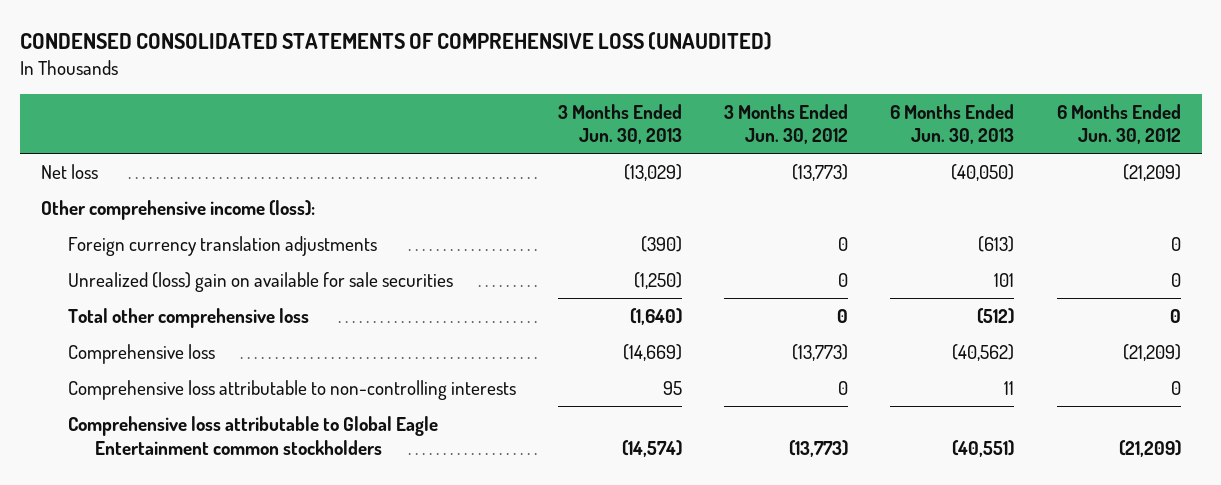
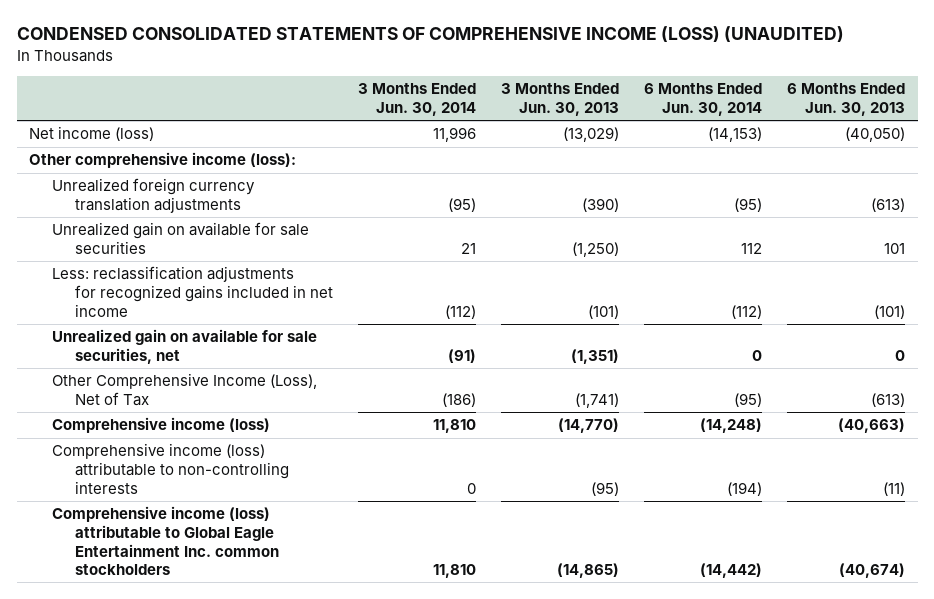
- CONDENSED CONSOLIDATED STATEMENTS OF COMPREHENSIVE LOSS (UNAUDITED)
+ CONDENSED CONSOLIDATED STATEMENTS OF COMPREHENSIVE INCOME (LOSS) (UNAUDITED)
- | 3 Months Ended Jun. 30, 2013 | 3 Months Ended Jun. 30, 2012 | 6 Months Ended Jun. 30, 2013 | 6 Months Ended Jun. 30, 2012
+ | 3 Months Ended Jun. 30, 2014 | 3 Months Ended Jun. 30, 2013 | 6 Months Ended Jun. 30, 2014 | 6 Months Ended Jun. 30, 2013
- Net loss | (13,029) | (13,773) | (40,050) | (21,209)
+ Net income (loss) | 11,996 | (13,029) | (14,153) | (40,050)
- Foreign currency translation adjustments | (390) | 0 | (613) | 0
- Unrealized (loss) gain on available for sale securities | (1,250) | 0 | 101 | 0
- Total other comprehensive loss | (1,640) | 0 | (512) | 0
- Comprehensive loss | (14,669) | (13,773) | (40,562) | (21,209)
- Comprehensive loss attributable to non-controlling interests | 95 | 0 | 11 | 0
- Comprehensive loss attributable to Global Eagle Entertainment common stockholders | (14,574) | (13,773) | (40,551) | (21,209)
+ Unrealized foreign currency translation adjustments | (95) | (390) | (95) | (613)
+ Unrealized gain on available for sale securities | 21 | (1,250) | 112 | 101
+ Less: reclassification adjustments for recognized gains included in net income | (112) | (101) | (112) | (101)
+ Unrealized gain on available for sale securities, net | (91) | (1,351) | 0 | 0
+ Other Comprehensive Income (Loss), Net of Tax | (186) | (1,741) | (95) | (613)
+ Comprehensive income (loss) | 11,810 | (14,770) | (14,248) | (40,663)
+ Comprehensive income (loss) attributable to non-controlling interests | 0 | (95) | (194) | (11)
+ Comprehensive income (loss) attributable to Global Eagle Entertainment Inc. common stockholders | 11,810 | (14,865) | (14,442) | (40,674)

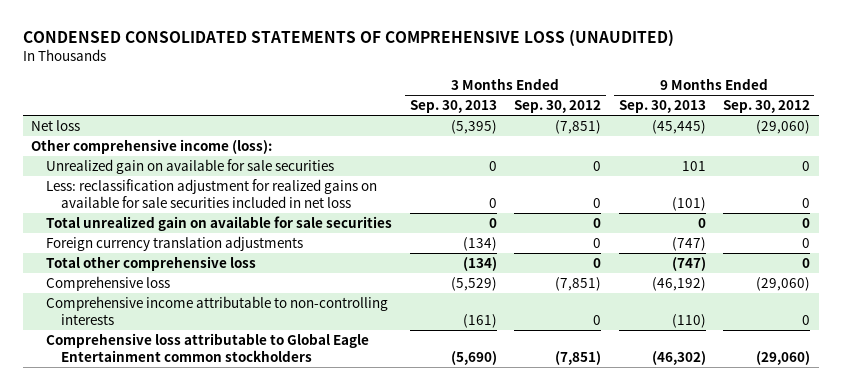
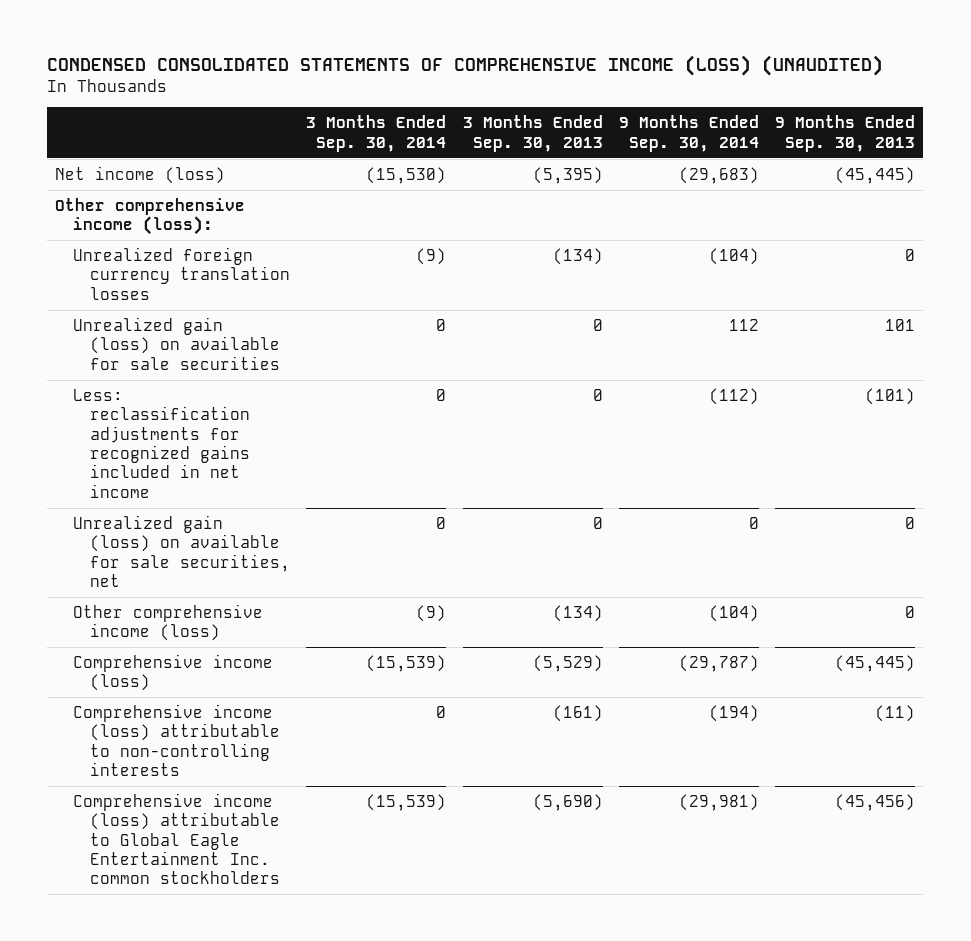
- CONDENSED CONSOLIDATED STATEMENTS OF COMPREHENSIVE LOSS (UNAUDITED)
+ CONDENSED CONSOLIDATED STATEMENTS OF COMPREHENSIVE INCOME (LOSS) (UNAUDITED)
- | 3 Months Ended Sep. 30, 2013 | 3 Months Ended Sep. 30, 2012 | 9 Months Ended Sep. 30, 2013 | 9 Months Ended Sep. 30, 2012
+ | 3 Months Ended Sep. 30, 2014 | 3 Months Ended Sep. 30, 2013 | 9 Months Ended Sep. 30, 2014 | 9 Months Ended Sep. 30, 2013
- Net loss | (5,395) | (7,851) | (45,445) | (29,060)
+ Net income (loss) | (15,530) | (5,395) | (29,683) | (45,445)
- Unrealized gain on available for sale securities | 0 | 0 | 101 | 0
- Less: reclassification adjustment for realized gains on available for sale securities included in net loss | 0 | 0 | (101) | 0
- Total unrealized gain on available for sale securities | 0 | 0 | 0 | 0
- Foreign currency translation adjustments | (134) | 0 | (747) | 0
- Total other comprehensive loss | (134) | 0 | (747) | 0
- Comprehensive loss | (5,529) | (7,851) | (46,192) | (29,060)
- Comprehensive income attributable to non-controlling interests | (161) | 0 | (110) | 0
- Comprehensive loss attributable to Global Eagle Entertainment common stockholders | (5,690) | (7,851) | (46,302) | (29,060)
+ Unrealized foreign currency translation losses | (9) | (134) | (104) | 0
+ Unrealized gain (loss) on available for sale securities | 0 | 0 | 112 | 101
+ Less: reclassification adjustments for recognized gains included in net income | 0 | 0 | (112) | (101)
+ Unrealized gain (loss) on available for sale securities, net | 0 | 0 | 0 | 0
+ Other comprehensive income (loss) | (9) | (134) | (104) | 0
+ Comprehensive income (loss) | (15,539) | (5,529) | (29,787) | (45,445)
+ Comprehensive income (loss) attributable to non-controlling interests | 0 | (161) | (194) | (11)
+ Comprehensive income (loss) attributable to Global Eagle Entertainment Inc. common stockholders | (15,539) | (5,690) | (29,981) | (45,456)

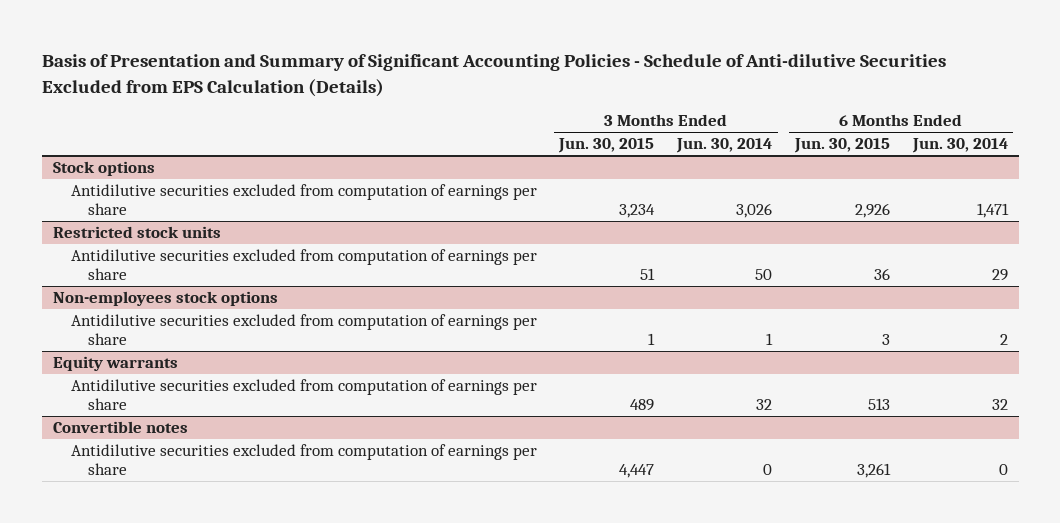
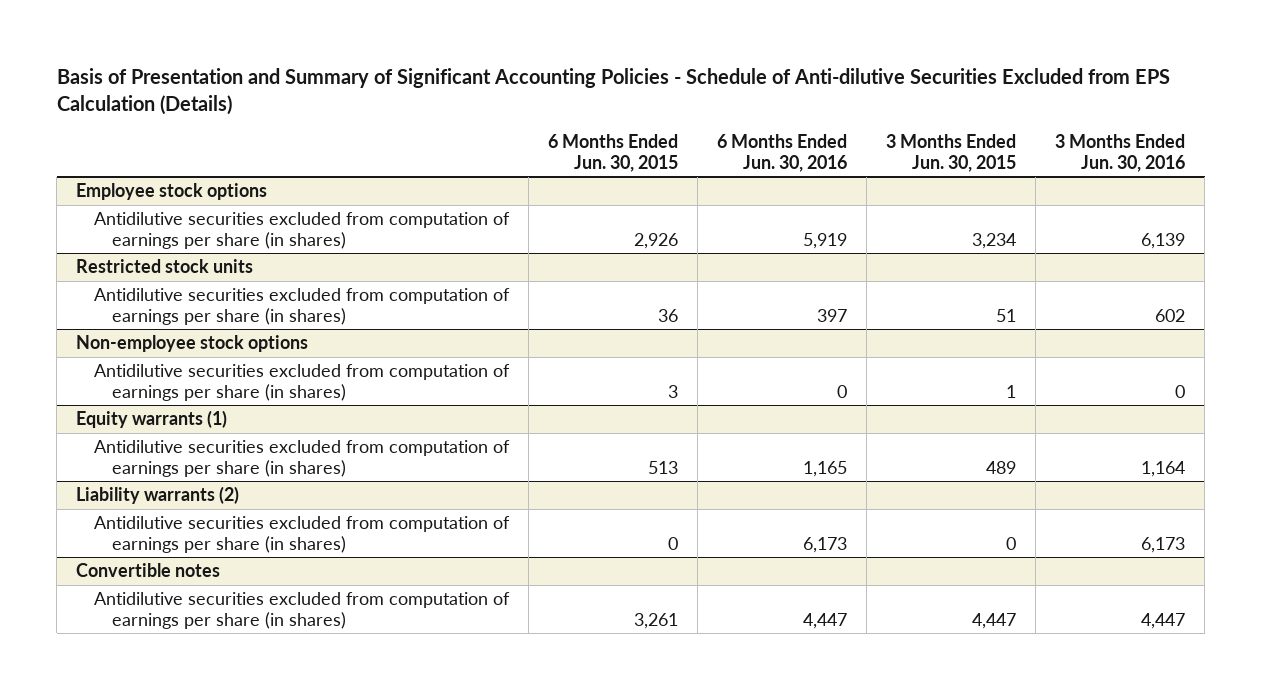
- | 3 Months Ended Jun. 30, 2015 | 3 Months Ended Jun. 30, 2014 | 6 Months Ended Jun. 30, 2015 | 6 Months Ended Jun. 30, 2014
+ | 6 Months Ended Jun. 30, 2015 | 6 Months Ended Jun. 30, 2016 | 3 Months Ended Jun. 30, 2015 | 3 Months Ended Jun. 30, 2016
- Stock options
- Antidilutive securities excluded from computation of earnings per share | 3,234 | 3,026 | 2,926 | 1,471
+ Employee stock options
+ Antidilutive securities excluded from computation of earnings per share (in shares) | 2,926 | 5,919 | 3,234 | 6,139
@ Restricted stock units
- Antidilutive securities excluded from computation of earnings per share | 51 | 50 | 36 | 29
- Non-employees stock options
- Antidilutive securities excluded from computation of earnings per share | 1 | 1 | 3 | 2
- Equity warrants
- Antidilutive securities excluded from computation of earnings per share | 489 | 32 | 513 | 32
@ Restricted stock units
+ Antidilutive securities excluded from computation of earnings per share (in shares) | 36 | 397 | 51 | 602
+ Non-employee stock options
+ Antidilutive securities excluded from computation of earnings per share (in shares) | 3 | 0 | 1 | 0
+ Equity warrants (1)
+ Antidilutive securities excluded from computation of earnings per share (in shares) | 513 | 1,165 | 489 | 1,164
+ Liability warrants (2)
+ Antidilutive securities excluded from computation of earnings per share (in shares) | 0 | 6,173 | 0 | 6,173
@ Convertible notes
- Antidilutive securities excluded from computation of earnings per share | 4,447 | 0 | 3,261 | 0
+ Antidilutive securities excluded from computation of earnings per share (in shares) | 3,261 | 4,447 | 4,447 | 4,447

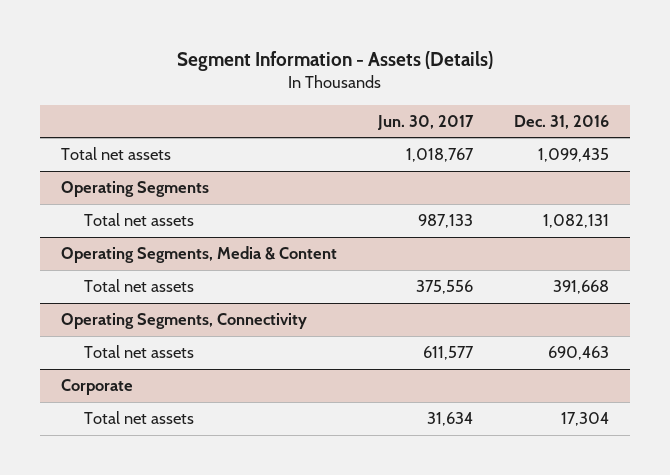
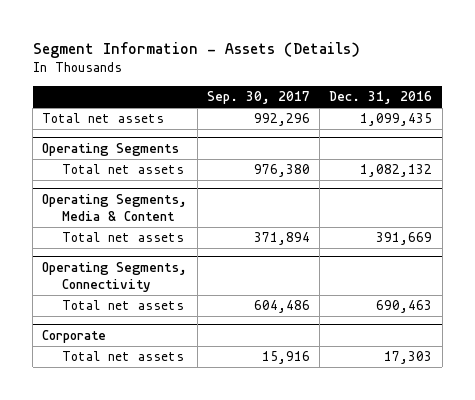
- | Jun. 30, 2017 | Dec. 31, 2016
+ | Sep. 30, 2017 | Dec. 31, 2016
@ Operating Segments
- Total net assets | 987,133 | 1,082,131
+ Total net assets | 976,380 | 1,082,132
@ Operating Segments, Media & Content
- Total net assets | 375,556 | 391,668
+ Total net assets | 371,894 | 391,669
@ Corporate
- Total net assets | 31,634 | 17,304
+ Total net assets | 15,916 | 17,303

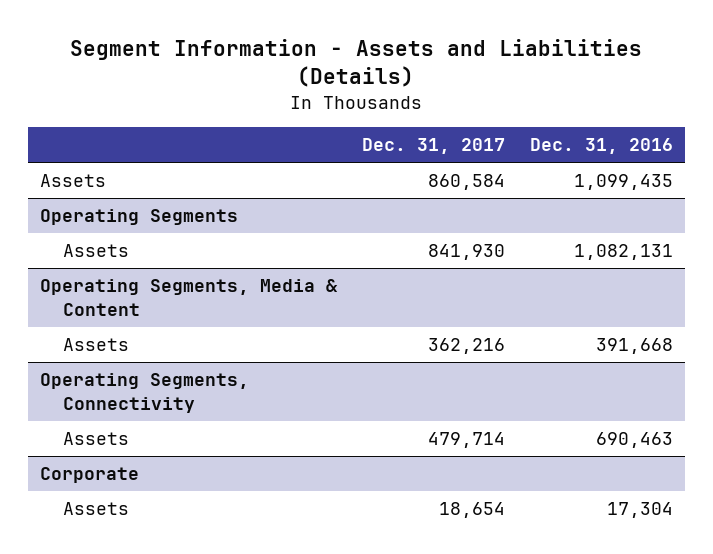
- Segment Information - Assets (Details)
+ Segment Information - Assets and Liabilities (Details)
- | Sep. 30, 2017 | Dec. 31, 2016
+ | Dec. 31, 2017 | Dec. 31, 2016
- Total net assets | 992,296 | 1,099,435
+ Assets | 860,584 | 1,099,435
@ Operating Segments
- Total net assets | 976,380 | 1,082,132
+ Assets | 841,930 | 1,082,131
@ Operating Segments, Media & Content
- Total net assets | 371,894 | 391,669
+ Assets | 362,216 | 391,668
@ Operating Segments, Connectivity
- Total net assets | 604,486 | 690,463
+ Assets | 479,714 | 690,463
@ Corporate
- Total net assets | 15,916 | 17,303
+ Assets | 18,654 | 17,304

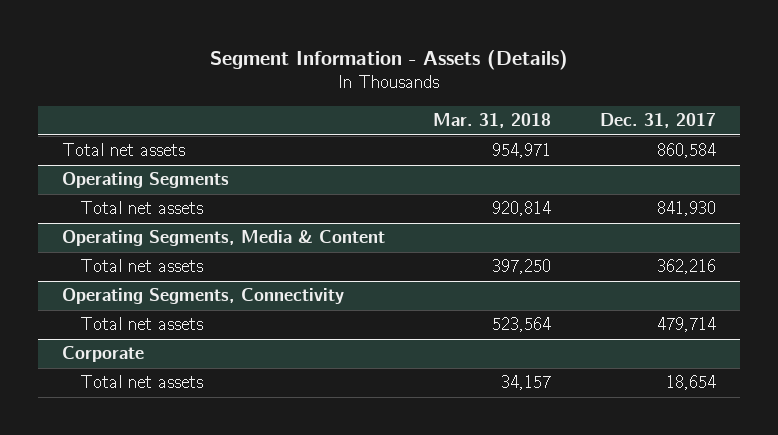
- Segment Information - Assets and Liabilities (Details)
+ Segment Information - Assets (Details)
- | Dec. 31, 2017 | Dec. 31, 2016
+ | Mar. 31, 2018 | Dec. 31, 2017
- Assets | 860,584 | 1,099,435
+ Total net assets | 954,971 | 860,584
@ Operating Segments
- Assets | 841,930 | 1,082,131
+ Total net assets | 920,814 | 841,930
@ Operating Segments, Media & Content
- Assets | 362,216 | 391,668
+ Total net assets | 397,250 | 362,216
@ Operating Segments, Connectivity
- Assets | 479,714 | 690,463
+ Total net assets | 523,564 | 479,714
@ Corporate
- Assets | 18,654 | 17,304
+ Total net assets | 34,157 | 18,654

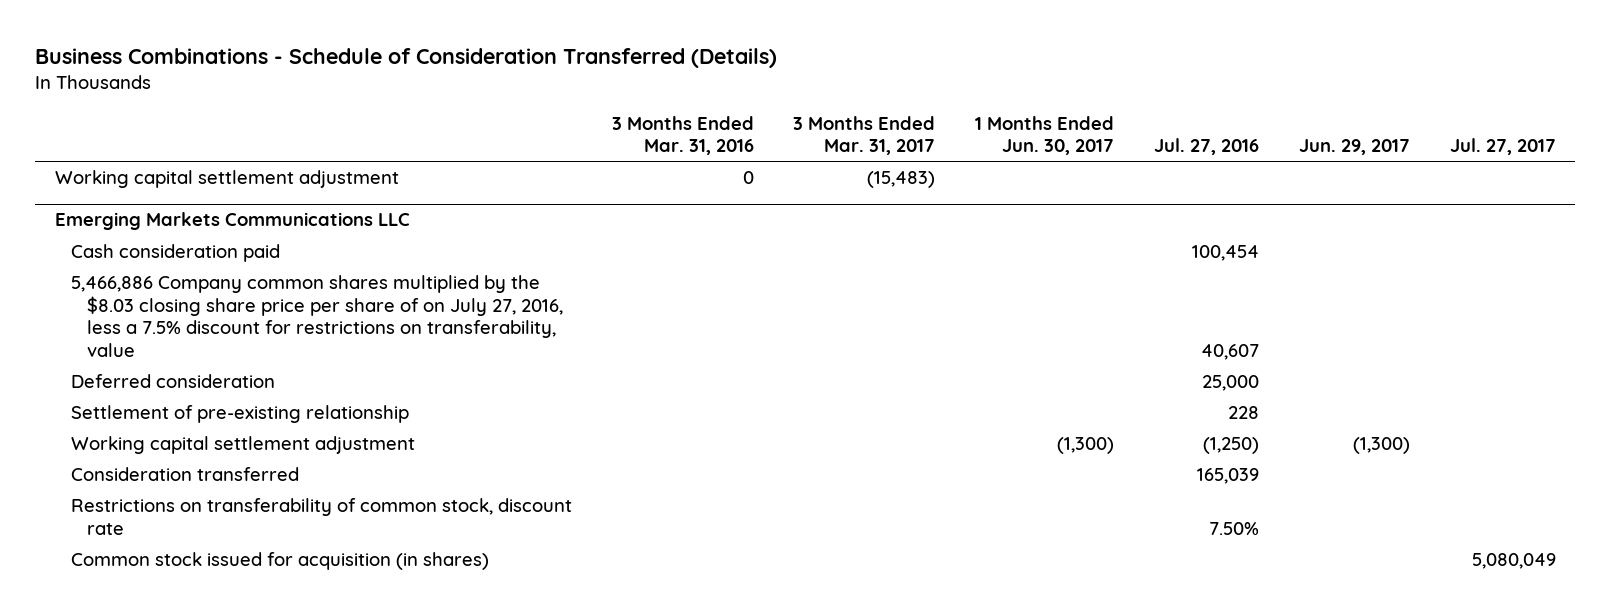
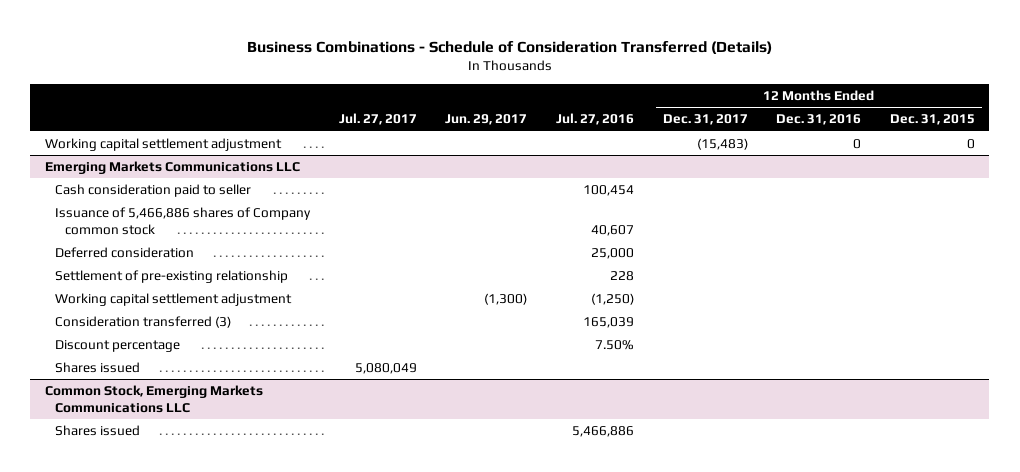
- | 3 Months Ended Mar. 31, 2016 | 3 Months Ended Mar. 31, 2017 | 1 Months Ended Jun. 30, 2017 | Jul. 27, 2016 | Jun. 29, 2017 | Jul. 27, 2017
+ | Jul. 27, 2017 | Jun. 29, 2017 | Jul. 27, 2016 | 12 Months Ended Dec. 31, 2017 | 12 Months Ended Dec. 31, 2016 | 12 Months Ended Dec. 31, 2015
@ Emerging Markets Communications LLC
- Cash consideration paid | | | | 100,454 | |
- 5,466,886 Company common shares multiplied by the $8.03 closing share price per share of on July 27, 2016, less a 7.5% discount for restrictions on transferability, value | | | | 40,607 | |
+ Cash consideration paid to seller | | | 100,454 | | |
+ Issuance of 5,466,886 shares of Company common stock | | | 40,607 | | |
- Consideration transferred | | | | 165,039 | |
- Restrictions on transferability of common stock, discount rate | | | | 7.50% | |
- Common stock issued for acquisition (in shares) | | | | | | 5,080,049
+ Consideration transferred (3) | | | 165,039 | | |
+ Discount percentage | | | 7.50% | | |
+ Shares issued | 5,080,049 | | | | |
+ Common Stock, Emerging Markets Communications LLC
+ Shares issued | | | 5,466,886 | | |

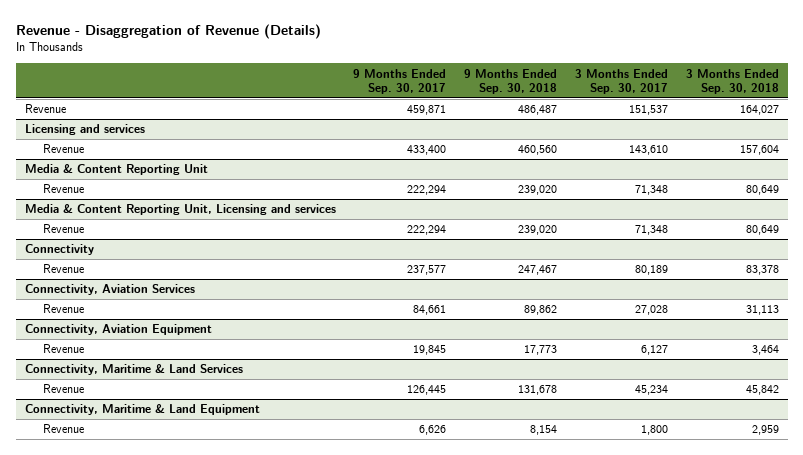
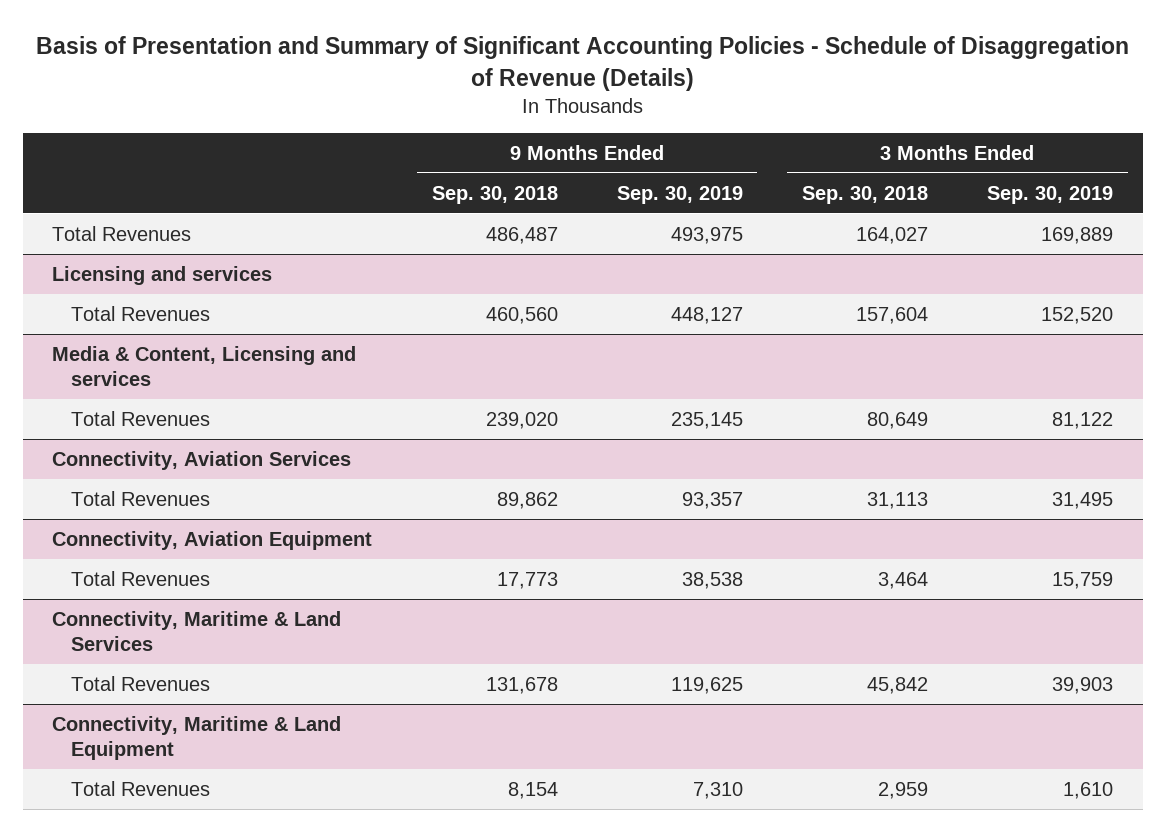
- Revenue - Disaggregation of Revenue (Details)
+ Basis of Presentation and Summary of Significant Accounting Policies - Schedule of Disaggregation of Revenue (Details)
- | 9 Months Ended Sep. 30, 2017 | 9 Months Ended Sep. 30, 2018 | 3 Months Ended Sep. 30, 2017 | 3 Months Ended Sep. 30, 2018
+ | 9 Months Ended Sep. 30, 2018 | 9 Months Ended Sep. 30, 2019 | 3 Months Ended Sep. 30, 2018 | 3 Months Ended Sep. 30, 2019
- Revenue | 459,871 | 486,487 | 151,537 | 164,027
+ Total Revenues | 486,487 | 493,975 | 164,027 | 169,889
@ Licensing and services
- Revenue | 433,400 | 460,560 | 143,610 | 157,604
- Media & Content Reporting Unit
- Revenue | 222,294 | 239,020 | 71,348 | 80,649
- Media & Content Reporting Unit, Licensing and services
- Revenue | 222,294 | 239,020 | 71,348 | 80,649
- Connectivity
- Revenue | 237,577 | 247,467 | 80,189 | 83,378
@ Licensing and services
+ Total Revenues | 460,560 | 448,127 | 157,604 | 152,520
+ Media & Content, Licensing and services
+ Total Revenues | 239,020 | 235,145 | 80,649 | 81,122
@ Connectivity, Aviation Services
- Revenue | 84,661 | 89,862 | 27,028 | 31,113
+ Total Revenues | 89,862 | 93,357 | 31,113 | 31,495
@ Connectivity, Aviation Equipment
- Revenue | 19,845 | 17,773 | 6,127 | 3,464
+ Total Revenues | 17,773 | 38,538 | 3,464 | 15,759
@ Connectivity, Maritime & Land Services
- Revenue | 126,445 | 131,678 | 45,234 | 45,842
+ Total Revenues | 131,678 | 119,625 | 45,842 | 39,903
@ Connectivity, Maritime & Land Equipment
- Revenue | 6,626 | 8,154 | 1,800 | 2,959
+ Total Revenues | 8,154 | 7,310 | 2,959 | 1,610

